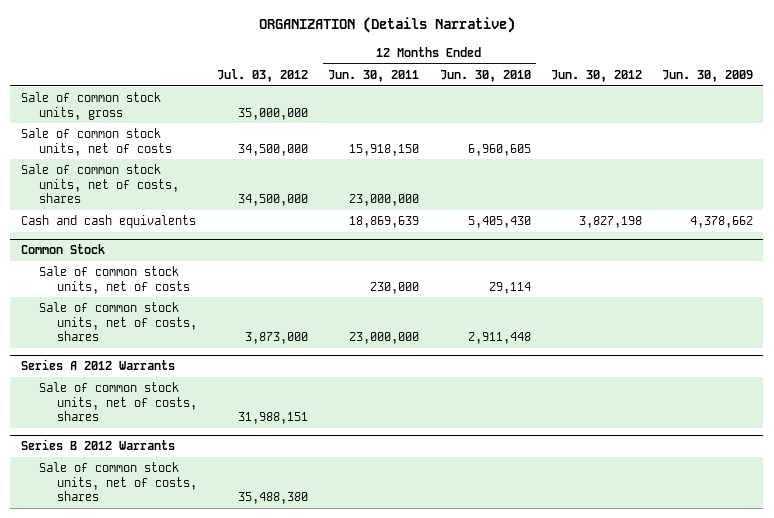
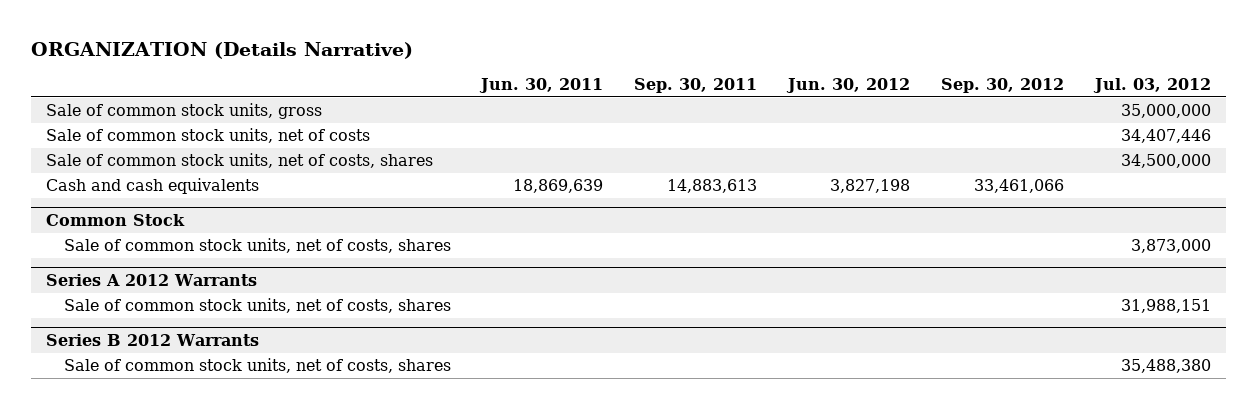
- | Jul. 03, 2012 | 12 Months Ended Jun. 30, 2011 | 12 Months Ended Jun. 30, 2010 | Jun. 30, 2012 | Jun. 30, 2009
+ | Jun. 30, 2011 | Sep. 30, 2011 | Jun. 30, 2012 | Sep. 30, 2012 | Jul. 03, 2012
- Sale of common stock units, net of costs | 34,500,000 | 15,918,150 | 6,960,605 | |
+ Sale of common stock units, net of costs | | | | | 34,407,446
@ Common Stock
- Sale of common stock units, net of costs | | 230,000 | 29,114 | |

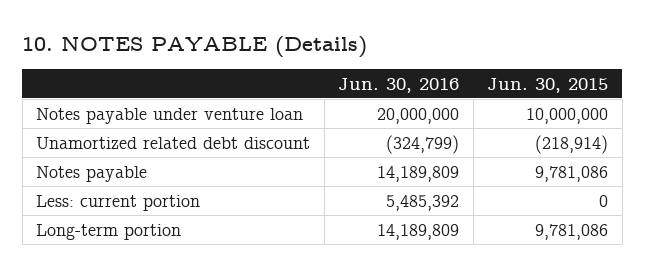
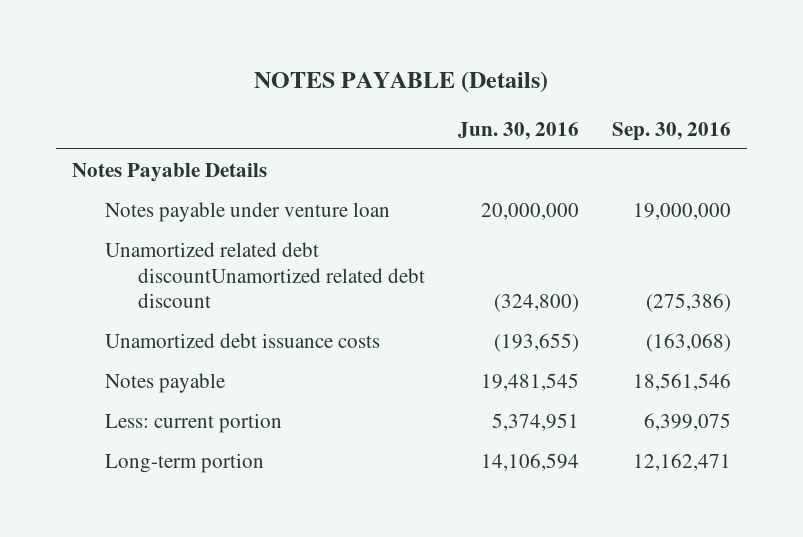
- 10. NOTES PAYABLE (Details)
+ NOTES PAYABLE (Details)
- | Jun. 30, 2016 | Jun. 30, 2015
+ | Jun. 30, 2016 | Sep. 30, 2016
+ Notes Payable Details
- Unamortized related debt discount | (324,799) | (218,914)
- Notes payable | 14,189,809 | 9,781,086
- Less: current portion | 5,485,392 | 0
- Long-term portion | 14,189,809 | 9,781,086
+ Unamortized related debt discountUnamortized related debt discount | (324,800) | (275,386)
+ Unamortized debt issuance costs | (193,655) | (163,068)
+ Notes payable | 19,481,545 | 18,561,546
+ Less: current portion | 5,374,951 | 6,399,075
+ Long-term portion | 14,106,594 | 12,162,471

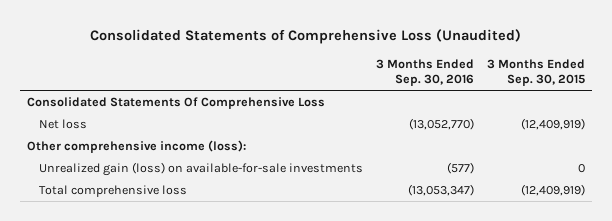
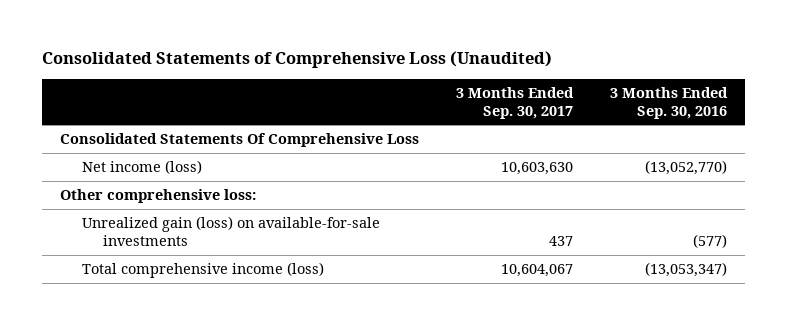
- | 3 Months Ended Sep. 30, 2016 | 3 Months Ended Sep. 30, 2015
+ | 3 Months Ended Sep. 30, 2017 | 3 Months Ended Sep. 30, 2016
- Net loss | (13,052,770) | (12,409,919)
- Other comprehensive income (loss):
+ Net income (loss) | 10,603,630 | (13,052,770)
+ Other comprehensive loss:
- Total comprehensive loss | (13,053,347) | (12,409,919)
+ Total comprehensive income (loss) | 10,604,067 | (13,053,347)

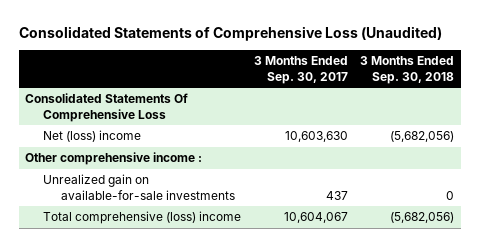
- | 3 Months Ended Sep. 30, 2017 | 3 Months Ended Sep. 30, 2016
+ | 3 Months Ended Sep. 30, 2017 | 3 Months Ended Sep. 30, 2018
- Net income (loss) | 10,603,630 | (13,052,770)
- Other comprehensive loss:
- Unrealized gain (loss) on available-for-sale investments | 437 | (577)
- Total comprehensive income (loss) | 10,604,067 | (13,053,347)
+ Net (loss) income | 10,603,630 | (5,682,056)
+ Other comprehensive income :
+ Unrealized gain on available-for-sale investments | 437 | 0
+ Total comprehensive (loss) income | 10,604,067 | (5,682,056)

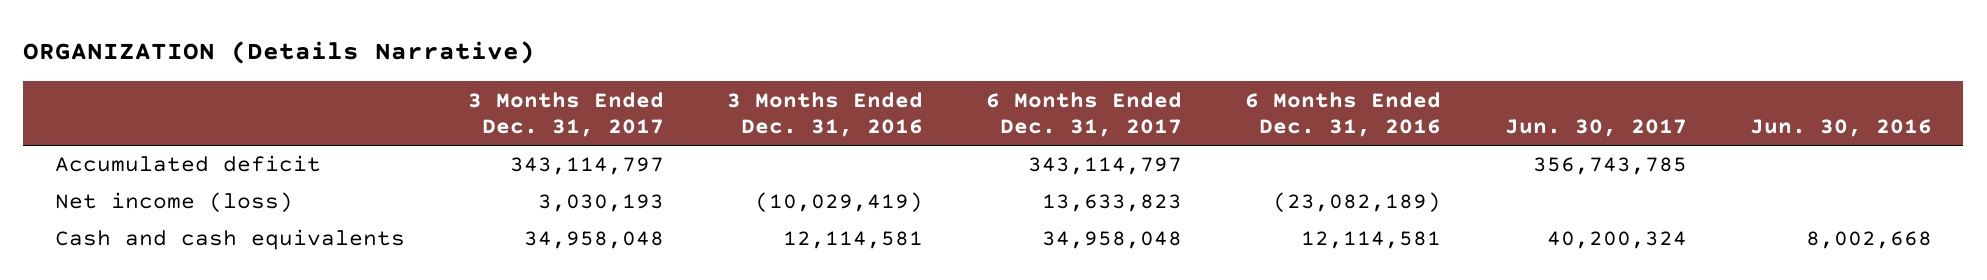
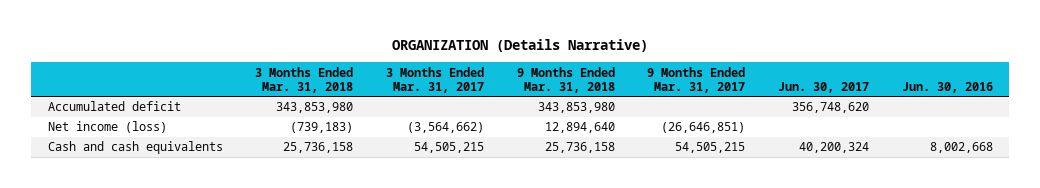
- | 3 Months Ended Dec. 31, 2017 | 3 Months Ended Dec. 31, 2016 | 6 Months Ended Dec. 31, 2017 | 6 Months Ended Dec. 31, 2016 | Jun. 30, 2017 | Jun. 30, 2016
+ | 3 Months Ended Mar. 31, 2018 | 3 Months Ended Mar. 31, 2017 | 9 Months Ended Mar. 31, 2018 | 9 Months Ended Mar. 31, 2017 | Jun. 30, 2017 | Jun. 30, 2016
- Accumulated deficit | 343,114,797 | | 343,114,797 | | 356,743,785 |
+ Accumulated deficit | 343,853,980 | | 343,853,980 | | 356,748,620 |

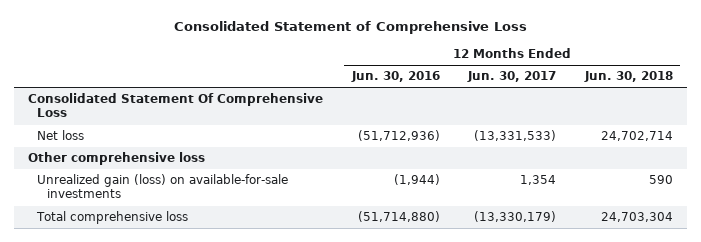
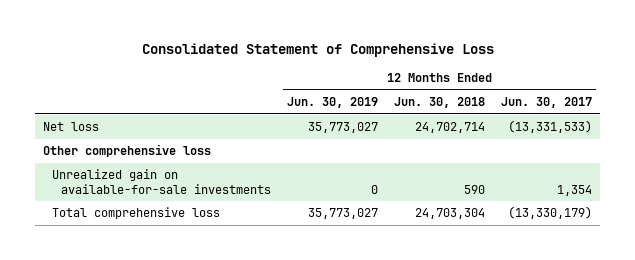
- | 12 Months Ended Jun. 30, 2016 | 12 Months Ended Jun. 30, 2017 | 12 Months Ended Jun. 30, 2018
+ | 12 Months Ended Jun. 30, 2019 | 12 Months Ended Jun. 30, 2018 | 12 Months Ended Jun. 30, 2017
- Consolidated Statement Of Comprehensive Loss
- Unrealized gain (loss) on available-for-sale investments | (1,944) | 1,354 | 590
+ Unrealized gain on available-for-sale investments | 0 | 590 | 1,354

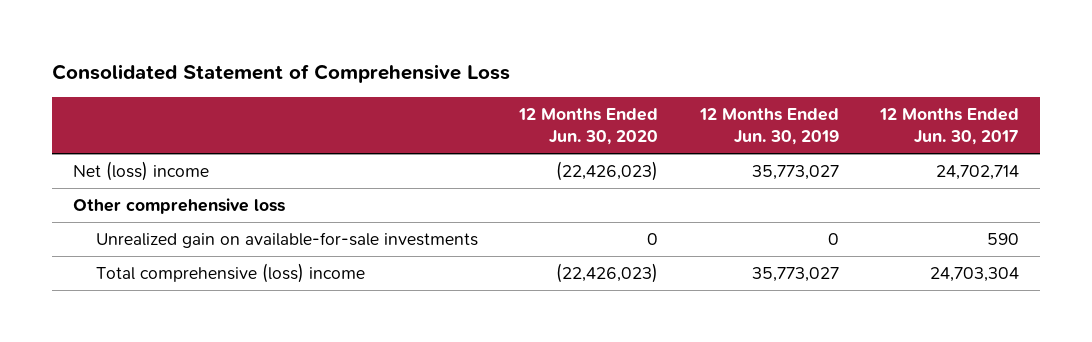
- | 12 Months Ended Jun. 30, 2019 | 12 Months Ended Jun. 30, 2018 | 12 Months Ended Jun. 30, 2017
+ | 12 Months Ended Jun. 30, 2020 | 12 Months Ended Jun. 30, 2019 | 12 Months Ended Jun. 30, 2017
- Net loss | 35,773,027 | 24,702,714 | (13,331,533)
+ Net (loss) income | (22,426,023) | 35,773,027 | 24,702,714
- Unrealized gain on available-for-sale investments | 0 | 590 | 1,354
- Total comprehensive loss | 35,773,027 | 24,703,304 | (13,330,179)
+ Unrealized gain on available-for-sale investments | 0 | 0 | 590
+ Total comprehensive (loss) income | (22,426,023) | 35,773,027 | 24,703,304

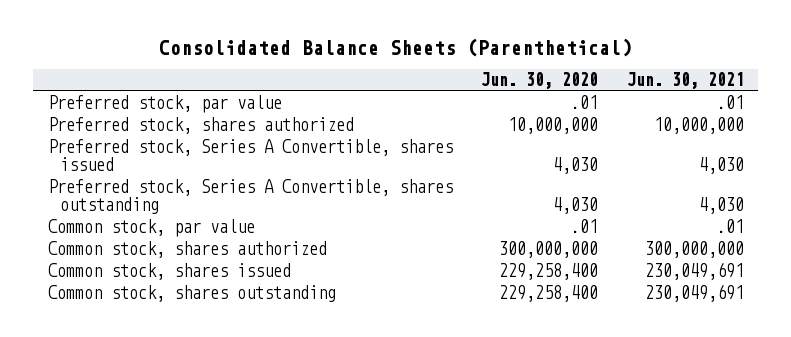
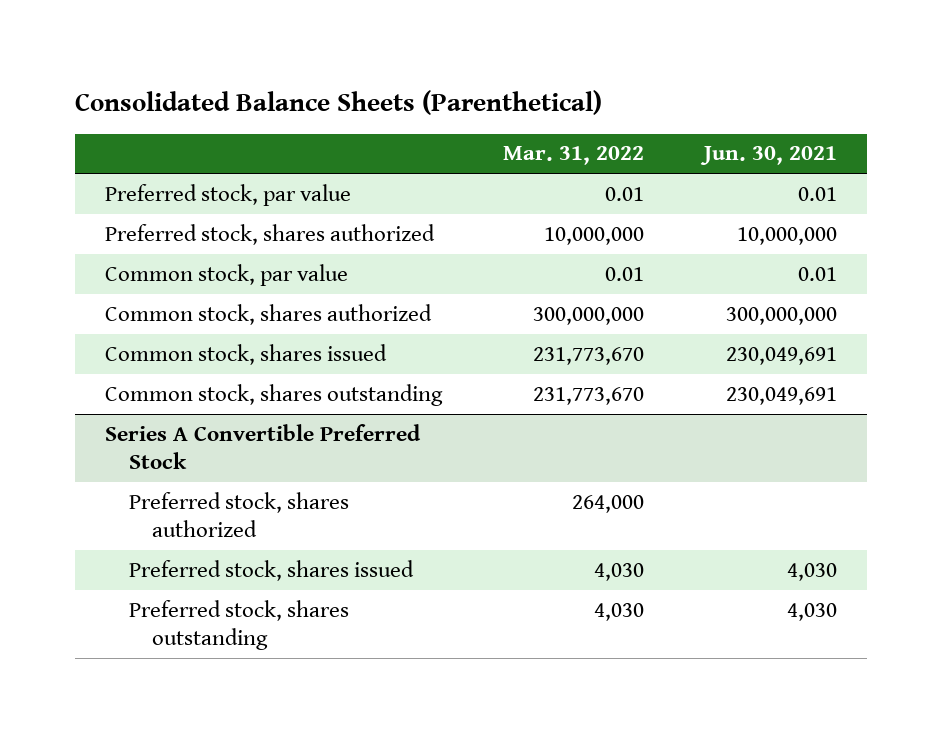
- | Jun. 30, 2020 | Jun. 30, 2021
+ | Mar. 31, 2022 | Jun. 30, 2021
- Preferred stock, par value | .01 | .01
+ Preferred stock, par value | 0.01 | 0.01
- Preferred stock, Series A Convertible, shares issued | 4,030 | 4,030
- Preferred stock, Series A Convertible, shares outstanding | 4,030 | 4,030
- Common stock, par value | .01 | .01
+ Common stock, par value | 0.01 | 0.01
+ Series A Convertible Preferred Stock
+ Preferred stock, shares authorized | 264,000 |
+ Preferred stock, shares issued | 4,030 | 4,030
+ Preferred stock, shares outstanding | 4,030 | 4,030

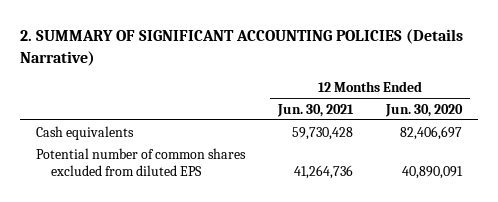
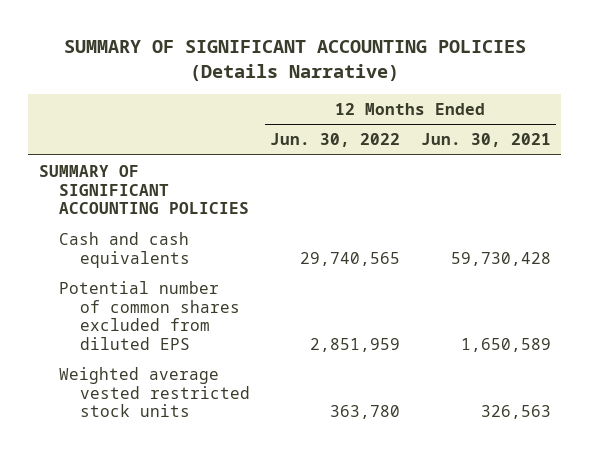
- 2. SUMMARY OF SIGNIFICANT ACCOUNTING POLICIES (Details Narrative)
+ SUMMARY OF SIGNIFICANT ACCOUNTING POLICIES (Details Narrative)
- | 12 Months Ended Jun. 30, 2021 | 12 Months Ended Jun. 30, 2020
+ | 12 Months Ended Jun. 30, 2022 | 12 Months Ended Jun. 30, 2021
- Cash equivalents | 59,730,428 | 82,406,697
- Potential number of common shares excluded from diluted EPS | 41,264,736 | 40,890,091
+ SUMMARY OF SIGNIFICANT ACCOUNTING POLICIES
+ Cash and cash equivalents | 29,740,565 | 59,730,428
+ Potential number of common shares excluded from diluted EPS | 2,851,959 | 1,650,589
+ Weighted average vested restricted stock units | 363,780 | 326,563

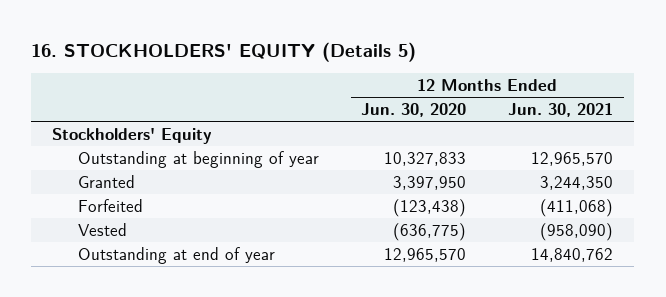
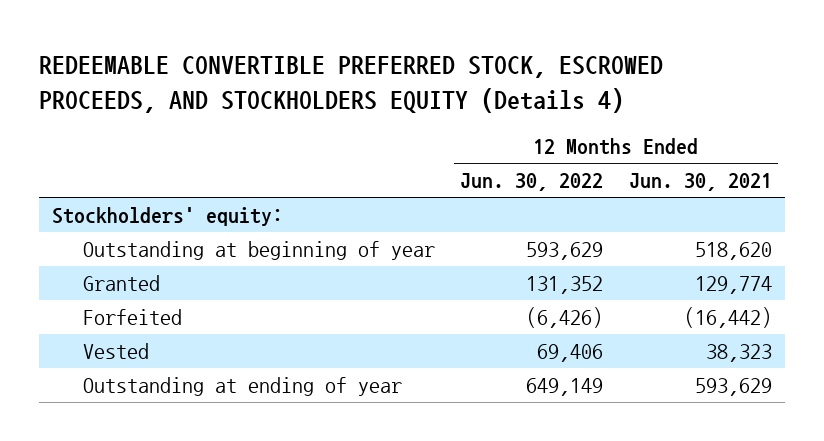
- 16. STOCKHOLDERS' EQUITY (Details 5)
+ REDEEMABLE CONVERTIBLE PREFERRED STOCK, ESCROWED PROCEEDS, AND STOCKHOLDERS EQUITY (Details 4)
- | 12 Months Ended Jun. 30, 2020 | 12 Months Ended Jun. 30, 2021
+ | 12 Months Ended Jun. 30, 2022 | 12 Months Ended Jun. 30, 2021
- Stockholders' Equity
- Outstanding at beginning of year | 10,327,833 | 12,965,570
- Granted | 3,397,950 | 3,244,350
- Forfeited | (123,438) | (411,068)
- Vested | (636,775) | (958,090)
- Outstanding at end of year | 12,965,570 | 14,840,762
+ Stockholders' equity:
+ Outstanding at beginning of year | 593,629 | 518,620
+ Granted | 131,352 | 129,774
+ Forfeited | (6,426) | (16,442)
+ Vested | 69,406 | 38,323
+ Outstanding at ending of year | 649,149 | 593,629

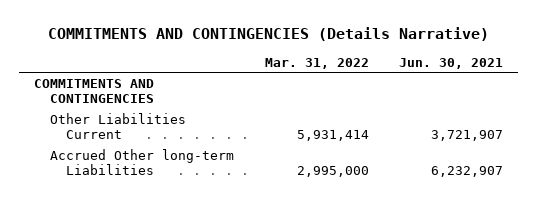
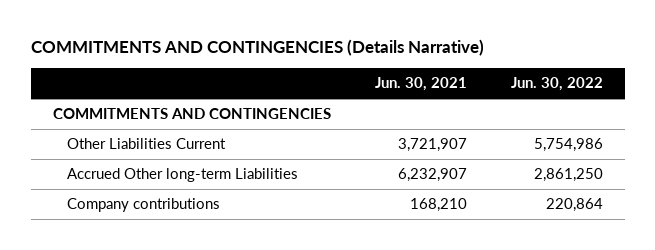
- | Mar. 31, 2022 | Jun. 30, 2021
+ | Jun. 30, 2021 | Jun. 30, 2022
+ Company contributions | 168,210 | 220,864

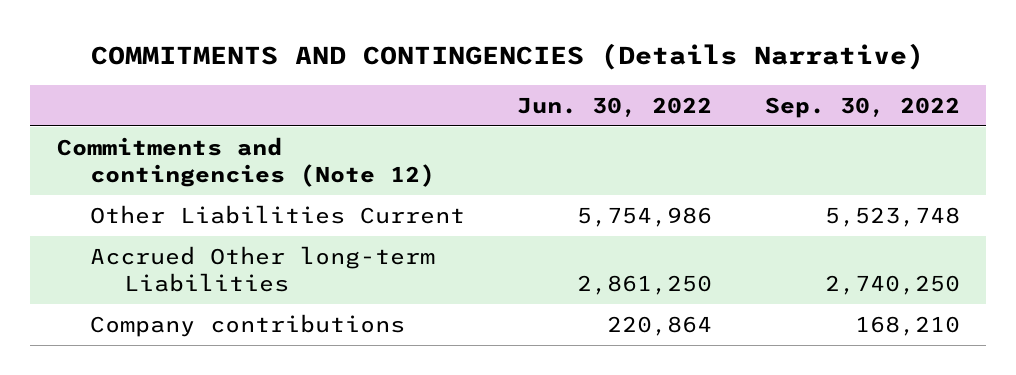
- | Jun. 30, 2021 | Jun. 30, 2022
+ | Jun. 30, 2022 | Sep. 30, 2022
- COMMITMENTS AND CONTINGENCIES
+ Commitments and contingencies (Note 12)

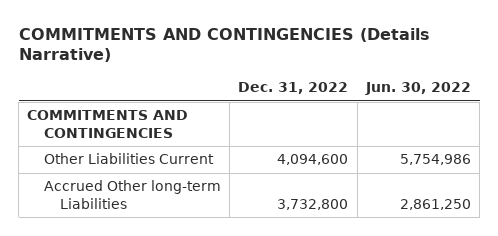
- | Jun. 30, 2022 | Sep. 30, 2022
+ | Dec. 31, 2022 | Jun. 30, 2022
- Commitments and contingencies (Note 12)
+ COMMITMENTS AND CONTINGENCIES
- Company contributions | 220,864 | 168,210

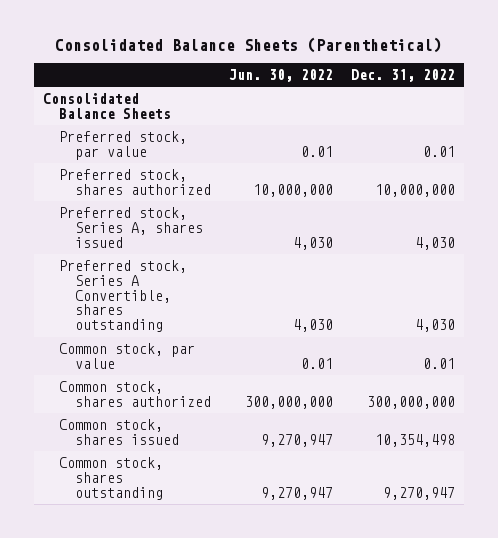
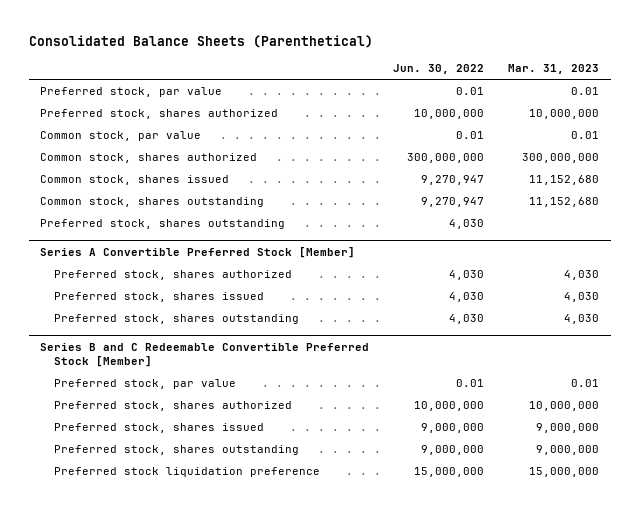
- | Jun. 30, 2022 | Dec. 31, 2022
+ | Jun. 30, 2022 | Mar. 31, 2023
- Consolidated Balance Sheets
- Preferred stock, Series A, shares issued | 4,030 | 4,030
- Preferred stock, Series A Convertible, shares outstanding | 4,030 | 4,030
+ Preferred stock, shares outstanding | 4,030 |
+ Series A Convertible Preferred Stock [Member]
+ Preferred stock, shares authorized | 4,030 | 4,030
+ Preferred stock, shares issued | 4,030 | 4,030
+ Preferred stock, shares outstanding | 4,030 | 4,030
+ Series B and C Redeemable Convertible Preferred Stock [Member]
+ Preferred stock, par value | 0.01 | 0.01
+ Preferred stock, shares authorized | 10,000,000 | 10,000,000
+ Preferred stock, shares issued | 9,000,000 | 9,000,000
+ Preferred stock, shares outstanding | 9,000,000 | 9,000,000
+ Preferred stock liquidation preference | 15,000,000 | 15,000,000

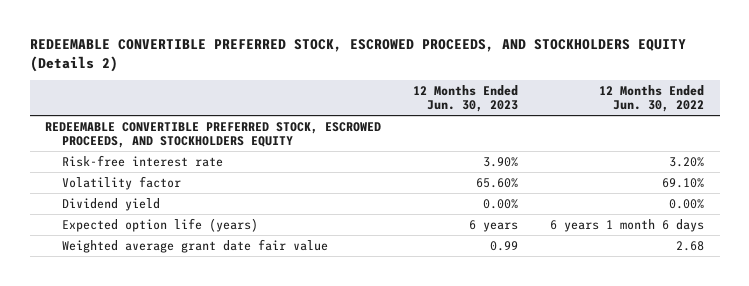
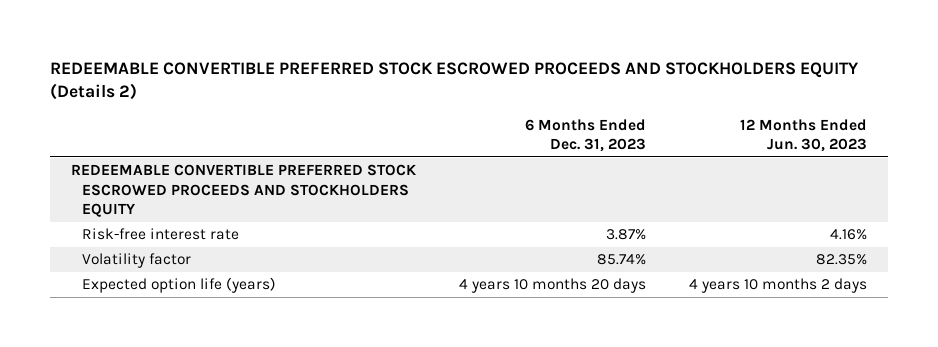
- REDEEMABLE CONVERTIBLE PREFERRED STOCK, ESCROWED PROCEEDS, AND STOCKHOLDERS EQUITY (Details 2)
+ REDEEMABLE CONVERTIBLE PREFERRED STOCK ESCROWED PROCEEDS AND STOCKHOLDERS EQUITY (Details 2)
- | 12 Months Ended Jun. 30, 2023 | 12 Months Ended Jun. 30, 2022
+ | 6 Months Ended Dec. 31, 2023 | 12 Months Ended Jun. 30, 2023
- REDEEMABLE CONVERTIBLE PREFERRED STOCK, ESCROWED PROCEEDS, AND STOCKHOLDERS EQUITY
- Risk-free interest rate | 3.90% | 3.20%
- Volatility factor | 65.60% | 69.10%
- Dividend yield | 0.00% | 0.00%
- Expected option life (years) | 6 years | 6 years 1 month 6 days
- Weighted average grant date fair value | 0.99 | 2.68
+ REDEEMABLE CONVERTIBLE PREFERRED STOCK ESCROWED PROCEEDS AND STOCKHOLDERS EQUITY
+ Risk-free interest rate | 3.87% | 4.16%
+ Volatility factor | 85.74% | 82.35%
+ Expected option life (years) | 4 years 10 months 20 days | 4 years 10 months 2 days

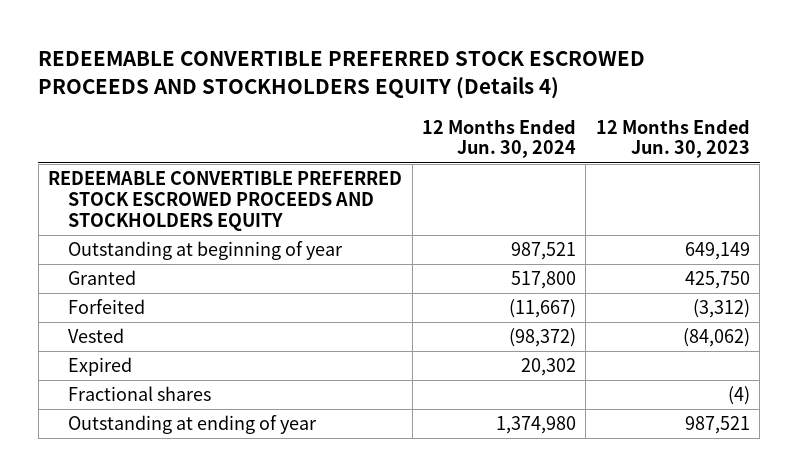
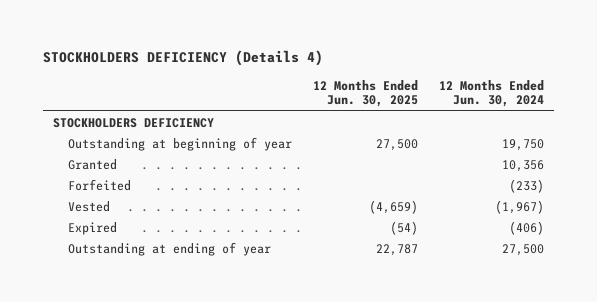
- REDEEMABLE CONVERTIBLE PREFERRED STOCK ESCROWED PROCEEDS AND STOCKHOLDERS EQUITY (Details 4)
+ STOCKHOLDERS DEFICIENCY (Details 4)
- | 12 Months Ended Jun. 30, 2024 | 12 Months Ended Jun. 30, 2023
+ | 12 Months Ended Jun. 30, 2025 | 12 Months Ended Jun. 30, 2024
- REDEEMABLE CONVERTIBLE PREFERRED STOCK ESCROWED PROCEEDS AND STOCKHOLDERS EQUITY
- Outstanding at beginning of year | 987,521 | 649,149
- Granted | 517,800 | 425,750
- Forfeited | (11,667) | (3,312)
- Vested | (98,372) | (84,062)
- Expired | 20,302 |
- Fractional shares | | (4)
- Outstanding at ending of year | 1,374,980 | 987,521
+ STOCKHOLDERS DEFICIENCY
+ Outstanding at beginning of year | 27,500 | 19,750
+ Granted | | 10,356
+ Forfeited | | (233)
+ Vested | (4,659) | (1,967)
+ Expired | (54) | (406)
+ Outstanding at ending of year | 22,787 | 27,500

